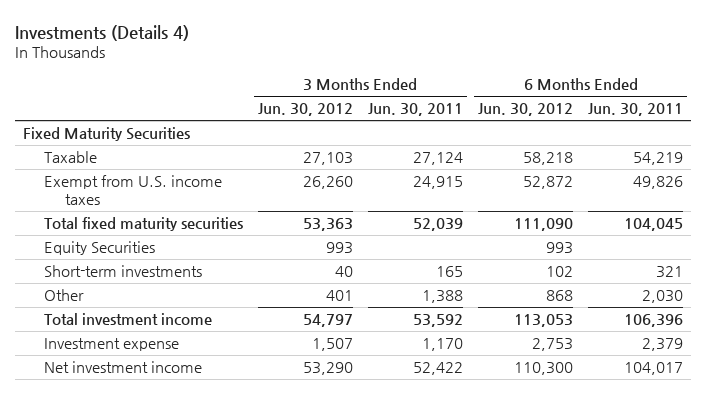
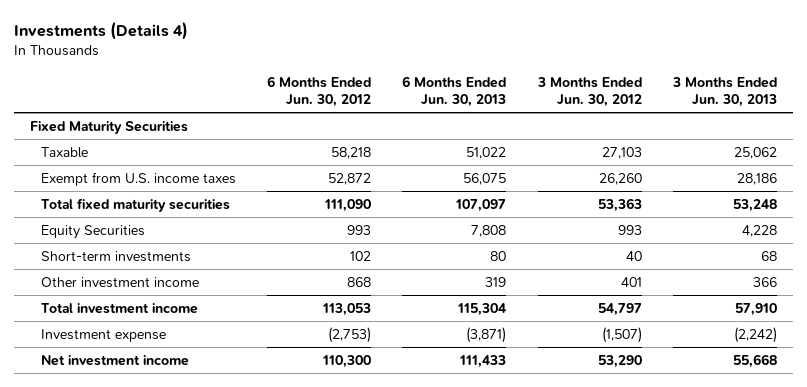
- | 3 Months Ended Jun. 30, 2012 | 3 Months Ended Jun. 30, 2011 | 6 Months Ended Jun. 30, 2012 | 6 Months Ended Jun. 30, 2011
+ | 6 Months Ended Jun. 30, 2012 | 6 Months Ended Jun. 30, 2013 | 3 Months Ended Jun. 30, 2012 | 3 Months Ended Jun. 30, 2013
- Other | 401 | 1,388 | 868 | 2,030
+ Other investment income | 868 | 319 | 401 | 366
- Investment expense | 1,507 | 1,170 | 2,753 | 2,379
+ Investment expense | (2,753) | (3,871) | (1,507) | (2,242)

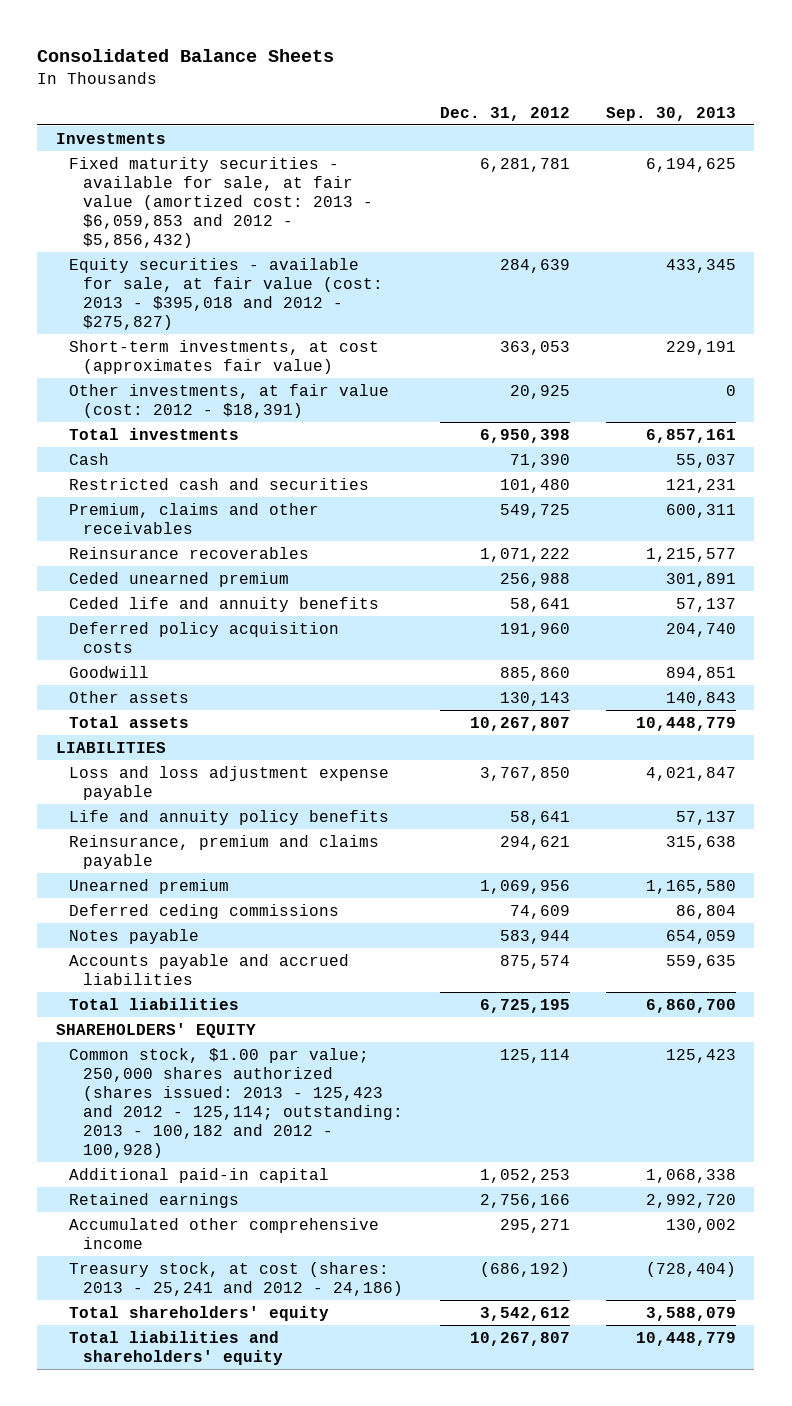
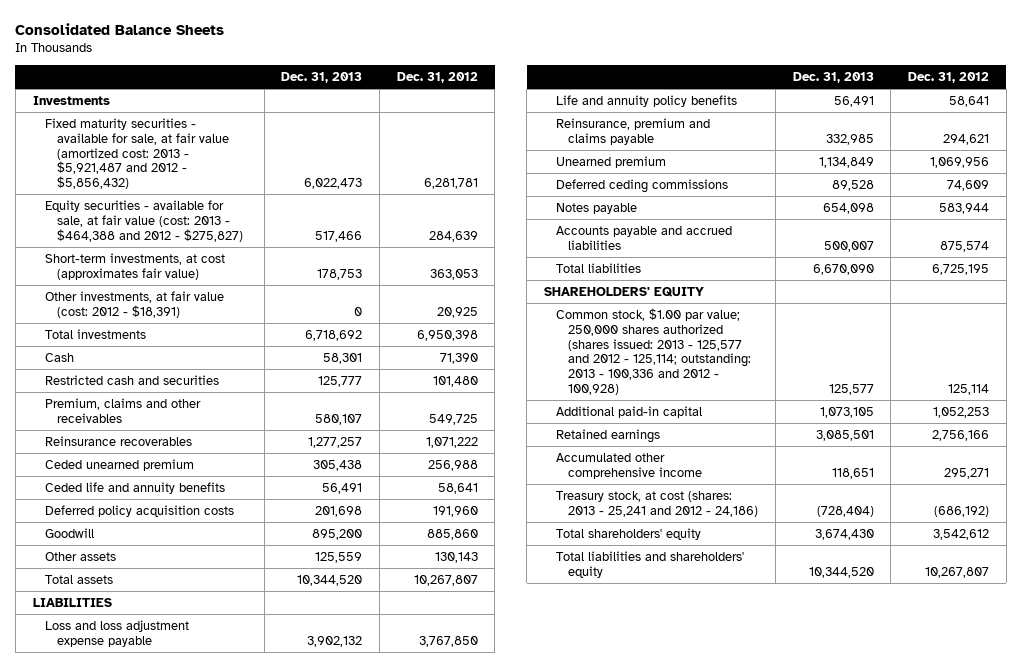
- | Dec. 31, 2012 | Sep. 30, 2013
+ | Dec. 31, 2013 | Dec. 31, 2012
- Fixed maturity securities - available for sale, at fair value (amortized cost: 2013 - $6,059,853 and 2012 - $5,856,432) | 6,281,781 | 6,194,625
- Equity securities - available for sale, at fair value (cost: 2013 - $395,018 and 2012 - $275,827) | 284,639 | 433,345
+ Fixed maturity securities - available for sale, at fair value (amortized cost: 2013 - $5,921,487 and 2012 - $5,856,432) | 6,022,473 | 6,281,781
+ Equity securities - available for sale, at fair value (cost: 2013 - $464,388 and 2012 - $275,827) | 517,466 | 284,639
- Common stock, $1.00 par value; 250,000 shares authorized (shares issued: 2013 - 125,423 and 2012 - 125,114; outstanding: 2013 - 100,182 and 2012 - 100,928) | 125,114 | 125,423
+ Common stock, $1.00 par value; 250,000 shares authorized (shares issued: 2013 - 125,577 and 2012 - 125,114; outstanding: 2013 - 100,336 and 2012 - 100,928) | 125,577 | 125,114

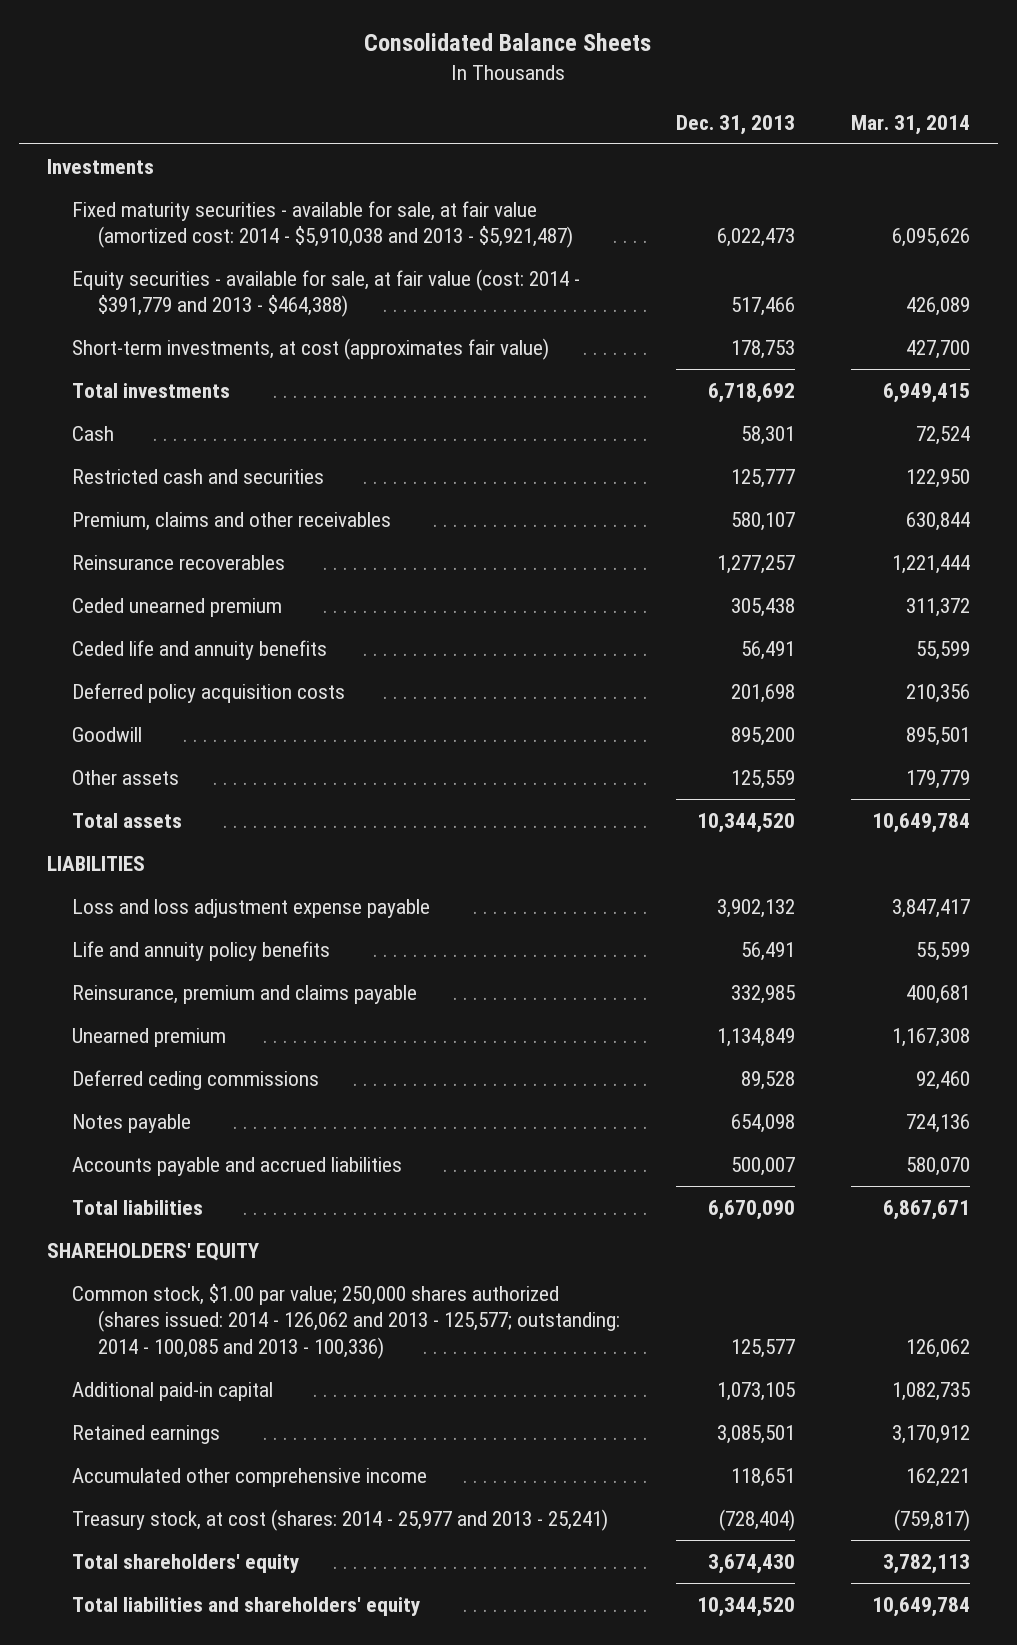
- | Dec. 31, 2013 | Dec. 31, 2012
+ | Dec. 31, 2013 | Mar. 31, 2014
- Fixed maturity securities - available for sale, at fair value (amortized cost: 2013 - $5,921,487 and 2012 - $5,856,432) | 6,022,473 | 6,281,781
- Equity securities - available for sale, at fair value (cost: 2013 - $464,388 and 2012 - $275,827) | 517,466 | 284,639
+ Fixed maturity securities - available for sale, at fair value (amortized cost: 2014 - $5,910,038 and 2013 - $5,921,487) | 6,022,473 | 6,095,626
+ Equity securities - available for sale, at fair value (cost: 2014 - $391,779 and 2013 - $464,388) | 517,466 | 426,089
- Other investments, at fair value (cost: 2012 - $18,391) | 0 | 20,925
- Common stock, $1.00 par value; 250,000 shares authorized (shares issued: 2013 - 125,577 and 2012 - 125,114; outstanding: 2013 - 100,336 and 2012 - 100,928) | 125,577 | 125,114
+ Common stock, $1.00 par value; 250,000 shares authorized (shares issued: 2014 - 126,062 and 2013 - 125,577; outstanding: 2014 - 100,085 and 2013 - 100,336) | 125,577 | 126,062
- Treasury stock, at cost (shares: 2013 - 25,241 and 2012 - 24,186) | (728,404) | (686,192)
+ Treasury stock, at cost (shares: 2014 - 25,977 and 2013 - 25,241) | (728,404) | (759,817)

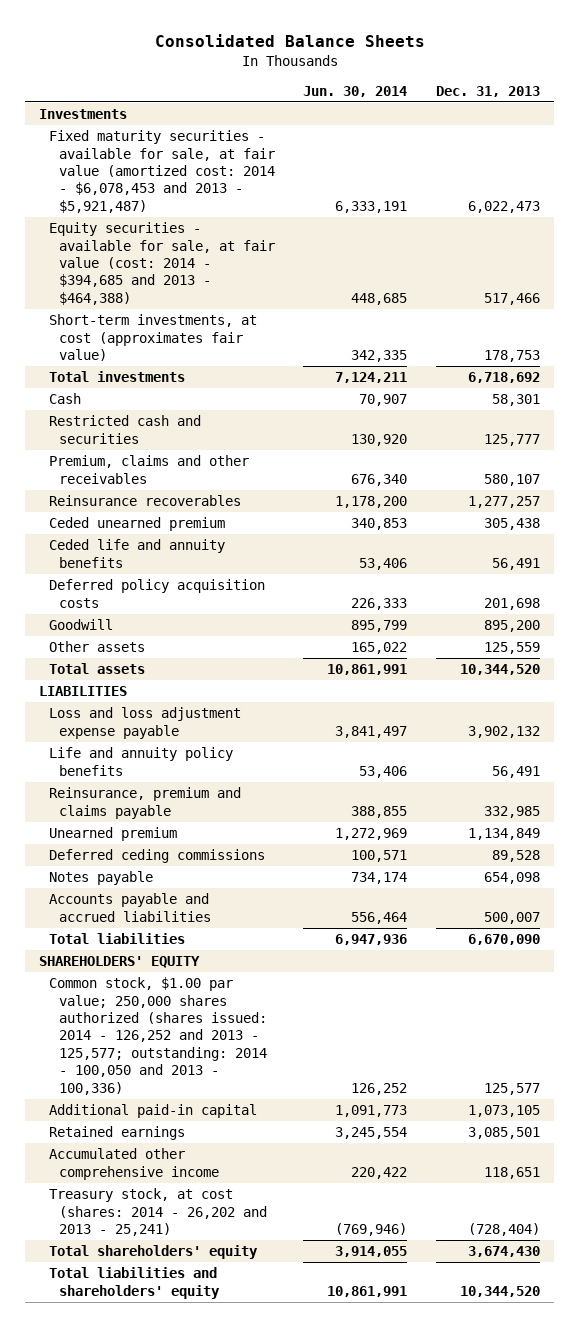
- | Dec. 31, 2013 | Mar. 31, 2014
+ | Jun. 30, 2014 | Dec. 31, 2013
- Fixed maturity securities - available for sale, at fair value (amortized cost: 2014 - $5,910,038 and 2013 - $5,921,487) | 6,022,473 | 6,095,626
- Equity securities - available for sale, at fair value (cost: 2014 - $391,779 and 2013 - $464,388) | 517,466 | 426,089
+ Fixed maturity securities - available for sale, at fair value (amortized cost: 2014 - $6,078,453 and 2013 - $5,921,487) | 6,333,191 | 6,022,473
+ Equity securities - available for sale, at fair value (cost: 2014 - $394,685 and 2013 - $464,388) | 448,685 | 517,466
- Common stock, $1.00 par value; 250,000 shares authorized (shares issued: 2014 - 126,062 and 2013 - 125,577; outstanding: 2014 - 100,085 and 2013 - 100,336) | 125,577 | 126,062
+ Common stock, $1.00 par value; 250,000 shares authorized (shares issued: 2014 - 126,252 and 2013 - 125,577; outstanding: 2014 - 100,050 and 2013 - 100,336) | 126,252 | 125,577
- Treasury stock, at cost (shares: 2014 - 25,977 and 2013 - 25,241) | (728,404) | (759,817)
+ Treasury stock, at cost (shares: 2014 - 26,202 and 2013 - 25,241) | (769,946) | (728,404)

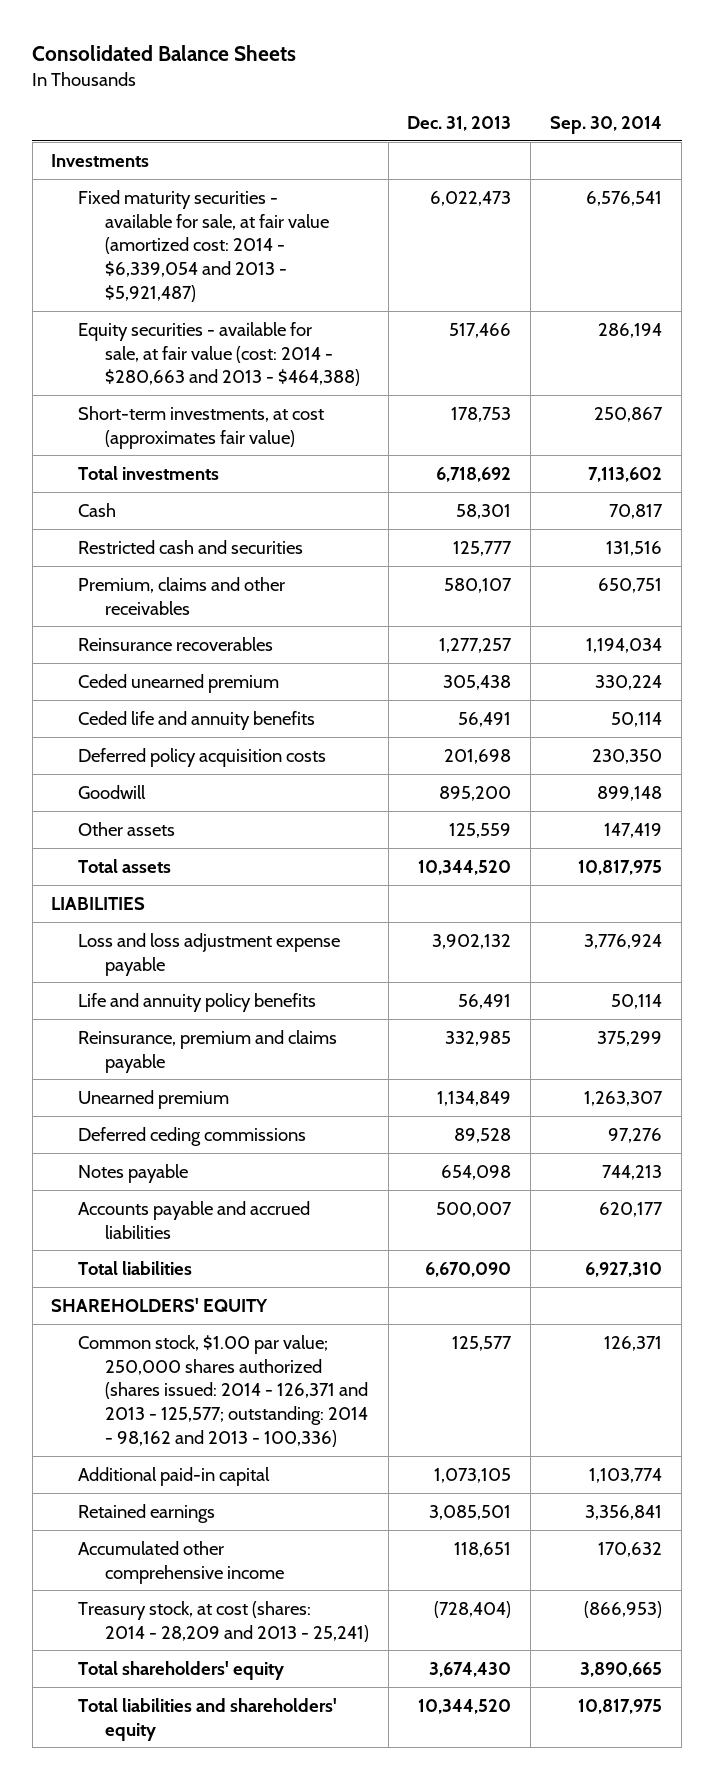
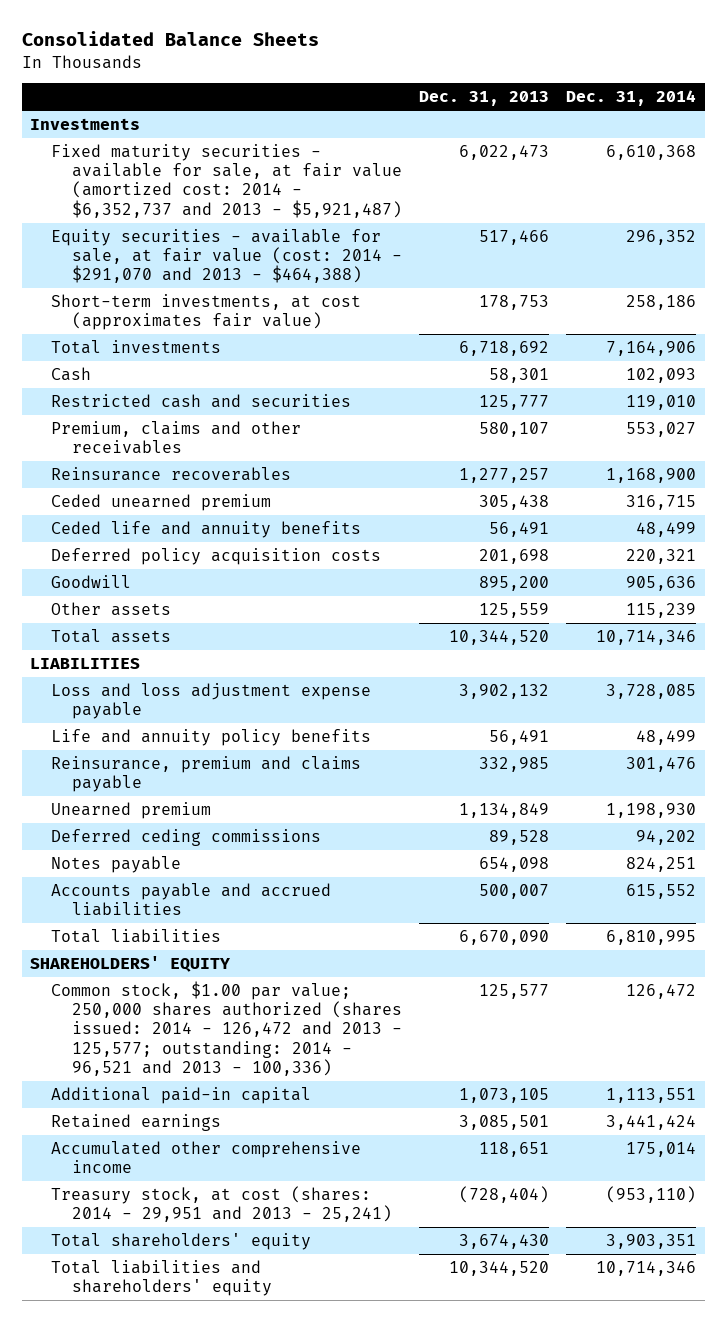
- | Dec. 31, 2013 | Sep. 30, 2014
+ | Dec. 31, 2013 | Dec. 31, 2014
- Fixed maturity securities - available for sale, at fair value (amortized cost: 2014 - $6,339,054 and 2013 - $5,921,487) | 6,022,473 | 6,576,541
- Equity securities - available for sale, at fair value (cost: 2014 - $280,663 and 2013 - $464,388) | 517,466 | 286,194
+ Fixed maturity securities - available for sale, at fair value (amortized cost: 2014 - $6,352,737 and 2013 - $5,921,487) | 6,022,473 | 6,610,368
+ Equity securities - available for sale, at fair value (cost: 2014 - $291,070 and 2013 - $464,388) | 517,466 | 296,352
- Common stock, $1.00 par value; 250,000 shares authorized (shares issued: 2014 - 126,371 and 2013 - 125,577; outstanding: 2014 - 98,162 and 2013 - 100,336) | 125,577 | 126,371
+ Common stock, $1.00 par value; 250,000 shares authorized (shares issued: 2014 - 126,472 and 2013 - 125,577; outstanding: 2014 - 96,521 and 2013 - 100,336) | 125,577 | 126,472
- Treasury stock, at cost (shares: 2014 - 28,209 and 2013 - 25,241) | (728,404) | (866,953)
+ Treasury stock, at cost (shares: 2014 - 29,951 and 2013 - 25,241) | (728,404) | (953,110)

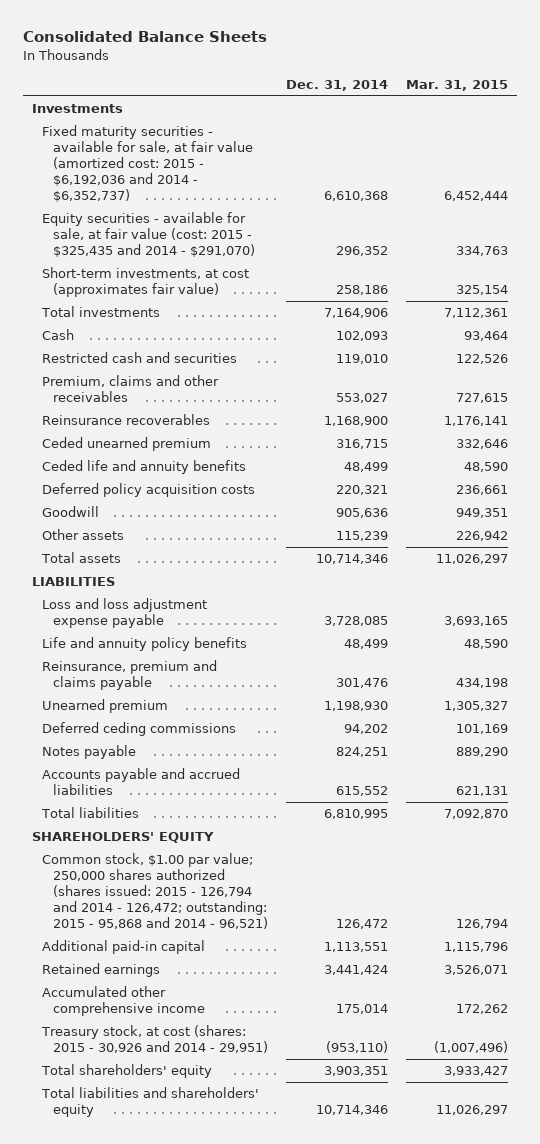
- | Dec. 31, 2013 | Dec. 31, 2014
+ | Dec. 31, 2014 | Mar. 31, 2015
- Fixed maturity securities - available for sale, at fair value (amortized cost: 2014 - $6,352,737 and 2013 - $5,921,487) | 6,022,473 | 6,610,368
- Equity securities - available for sale, at fair value (cost: 2014 - $291,070 and 2013 - $464,388) | 517,466 | 296,352
+ Fixed maturity securities - available for sale, at fair value (amortized cost: 2015 - $6,192,036 and 2014 - $6,352,737) | 6,610,368 | 6,452,444
+ Equity securities - available for sale, at fair value (cost: 2015 - $325,435 and 2014 - $291,070) | 296,352 | 334,763
- Common stock, $1.00 par value; 250,000 shares authorized (shares issued: 2014 - 126,472 and 2013 - 125,577; outstanding: 2014 - 96,521 and 2013 - 100,336) | 125,577 | 126,472
+ Common stock, $1.00 par value; 250,000 shares authorized (shares issued: 2015 - 126,794 and 2014 - 126,472; outstanding: 2015 - 95,868 and 2014 - 96,521) | 126,472 | 126,794
- Treasury stock, at cost (shares: 2014 - 29,951 and 2013 - 25,241) | (728,404) | (953,110)
+ Treasury stock, at cost (shares: 2015 - 30,926 and 2014 - 29,951) | (953,110) | (1,007,496)

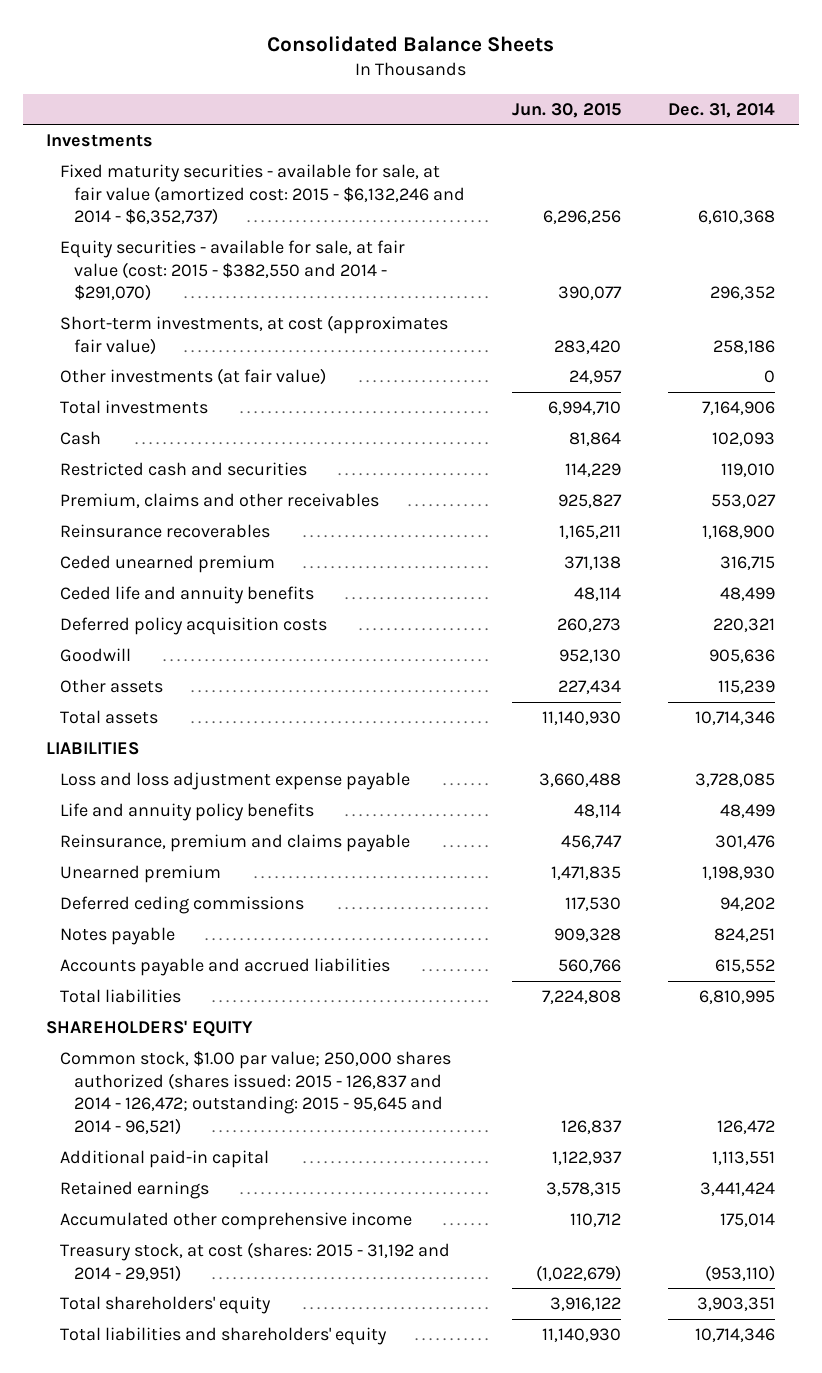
- | Dec. 31, 2014 | Mar. 31, 2015
+ | Jun. 30, 2015 | Dec. 31, 2014
- Fixed maturity securities - available for sale, at fair value (amortized cost: 2015 - $6,192,036 and 2014 - $6,352,737) | 6,610,368 | 6,452,444
- Equity securities - available for sale, at fair value (cost: 2015 - $325,435 and 2014 - $291,070) | 296,352 | 334,763
+ Fixed maturity securities - available for sale, at fair value (amortized cost: 2015 - $6,132,246 and 2014 - $6,352,737) | 6,296,256 | 6,610,368
+ Equity securities - available for sale, at fair value (cost: 2015 - $382,550 and 2014 - $291,070) | 390,077 | 296,352
+ Other investments (at fair value) | 24,957 | 0
- Common stock, $1.00 par value; 250,000 shares authorized (shares issued: 2015 - 126,794 and 2014 - 126,472; outstanding: 2015 - 95,868 and 2014 - 96,521) | 126,472 | 126,794
+ Common stock, $1.00 par value; 250,000 shares authorized (shares issued: 2015 - 126,837 and 2014 - 126,472; outstanding: 2015 - 95,645 and 2014 - 96,521) | 126,837 | 126,472
- Treasury stock, at cost (shares: 2015 - 30,926 and 2014 - 29,951) | (953,110) | (1,007,496)
+ Treasury stock, at cost (shares: 2015 - 31,192 and 2014 - 29,951) | (1,022,679) | (953,110)

